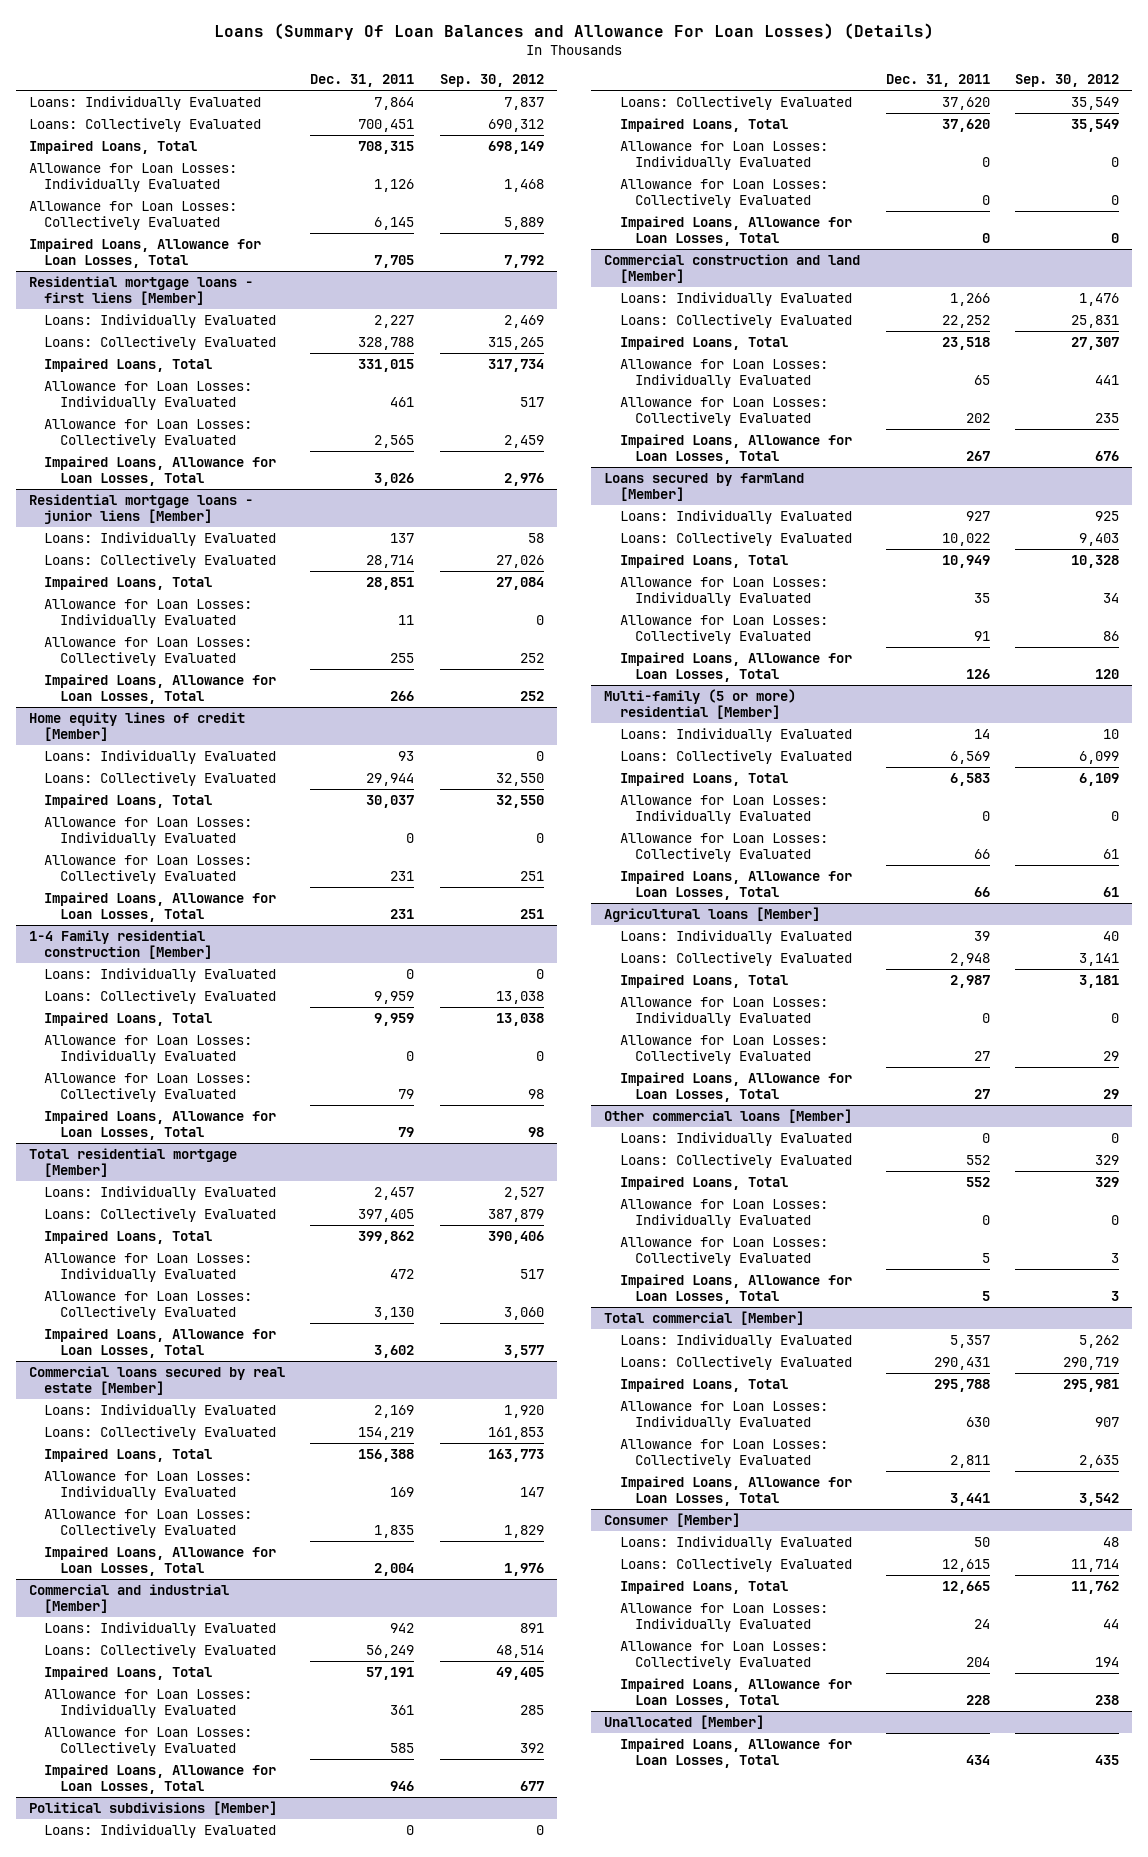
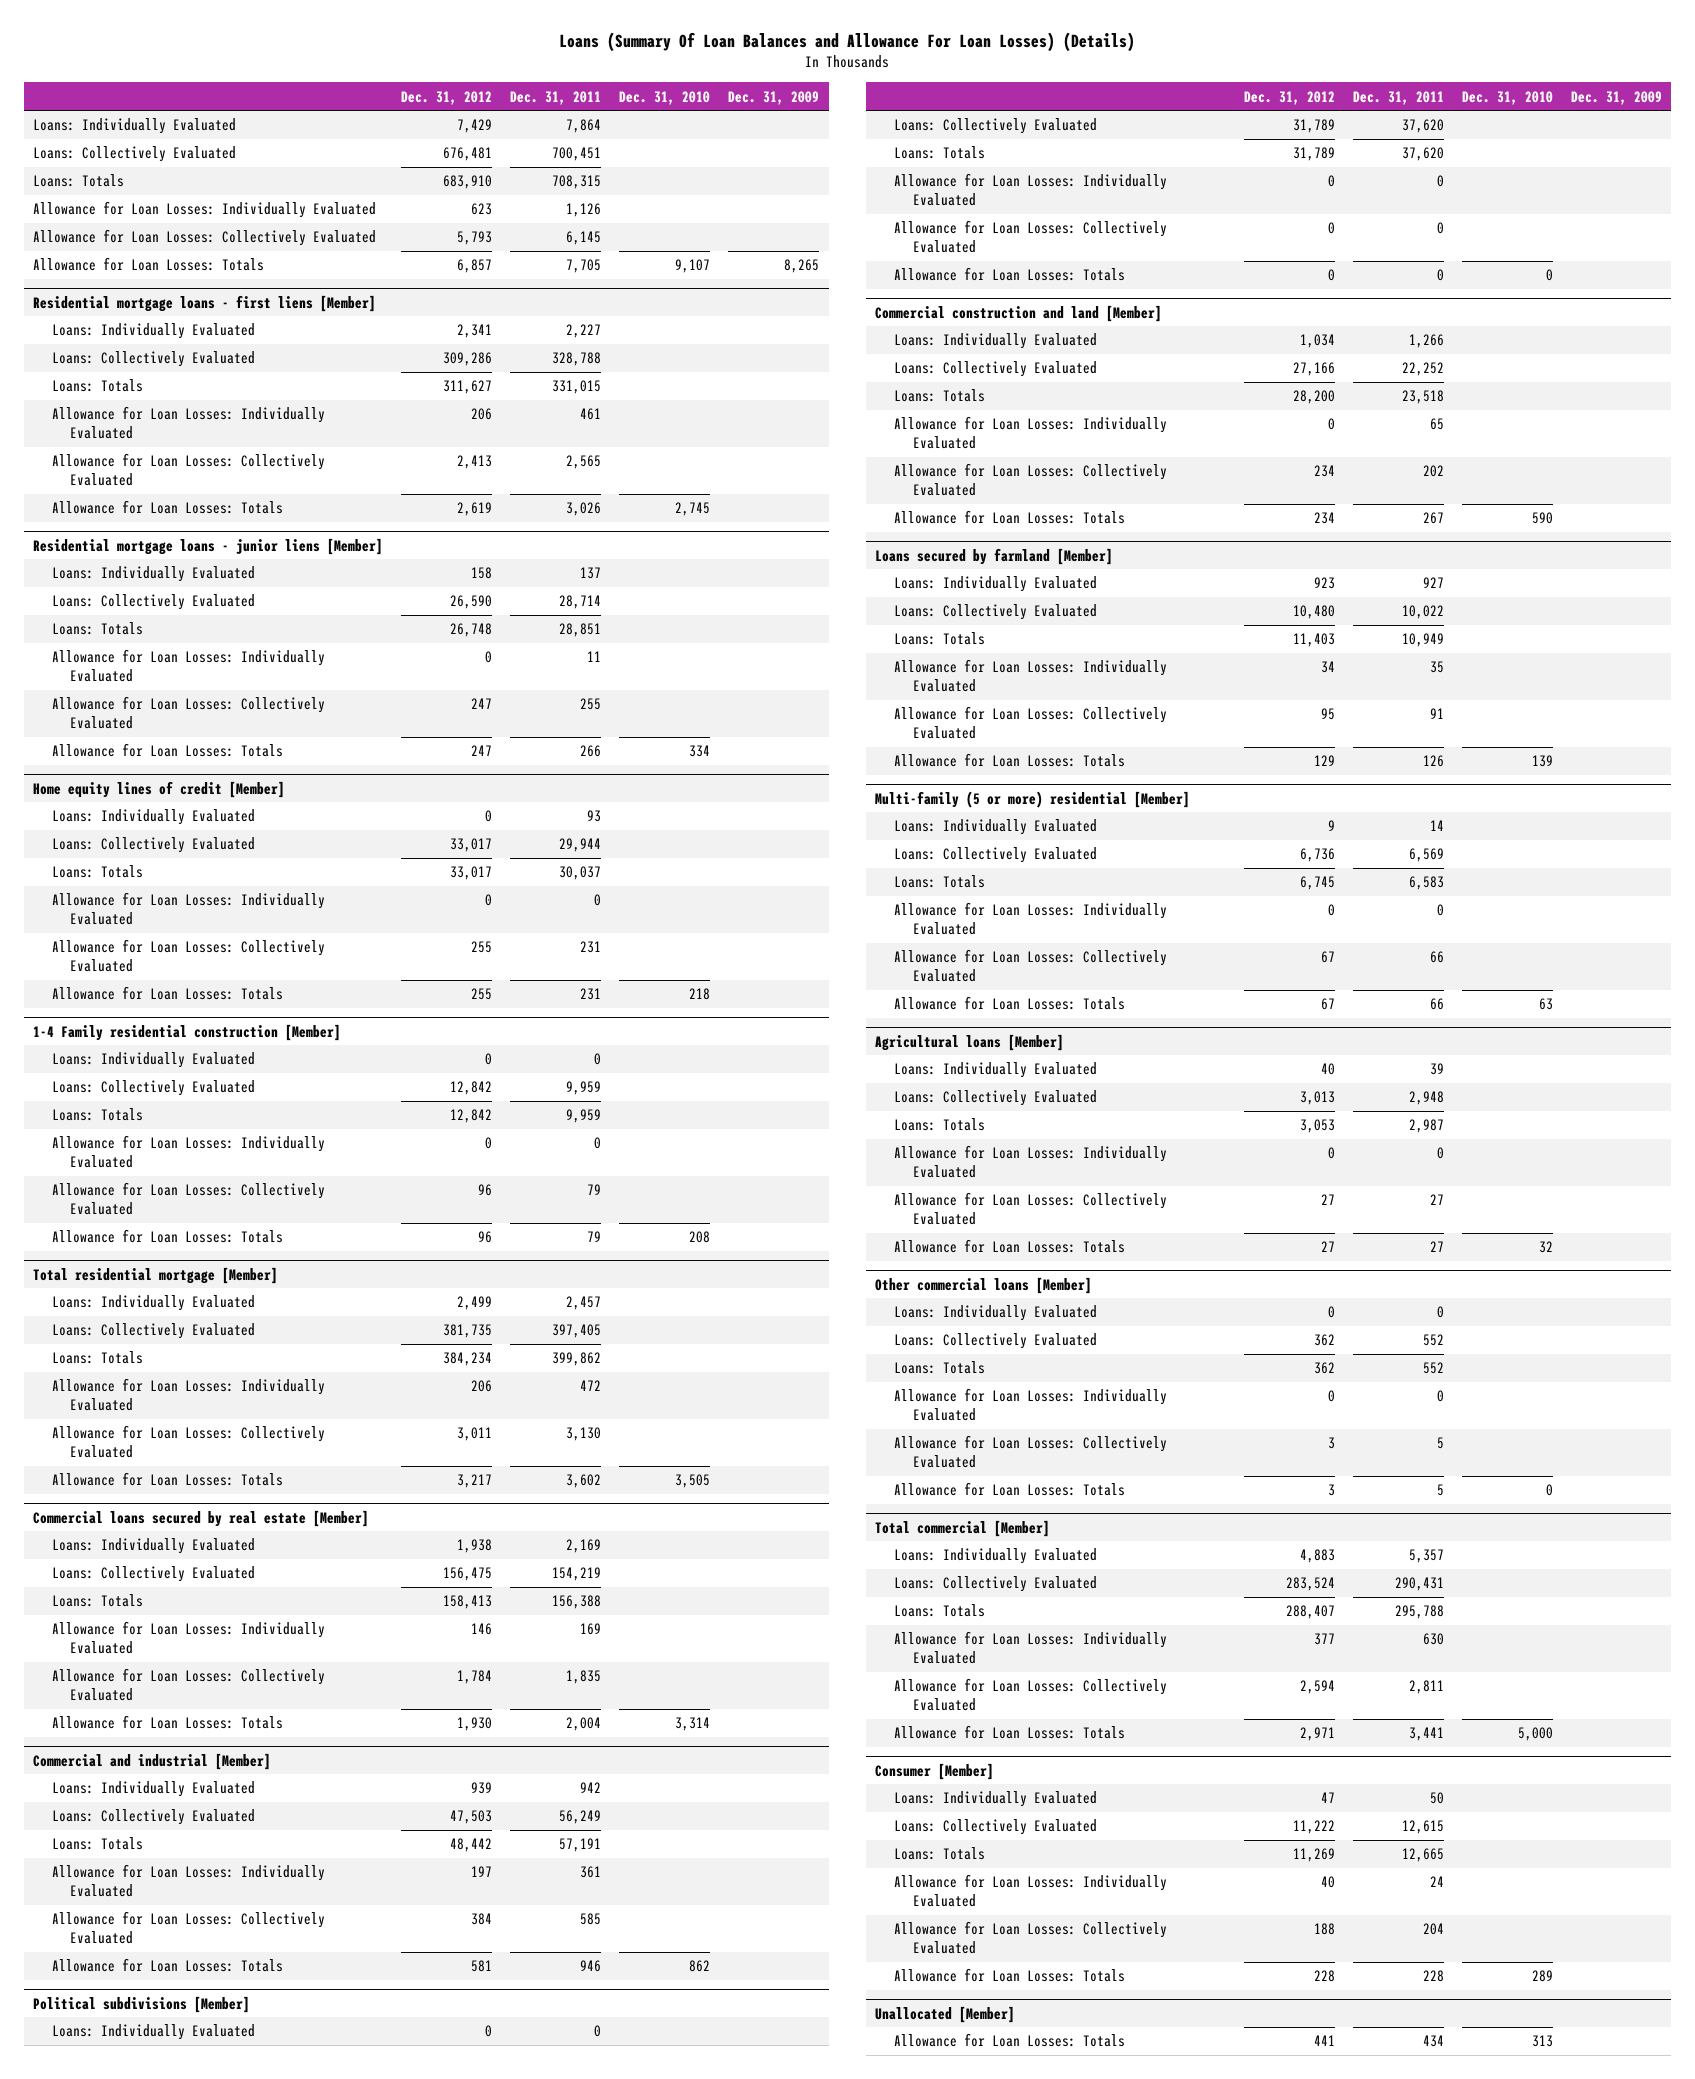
- | Dec. 31, 2011 | Sep. 30, 2012
+ | Dec. 31, 2012 | Dec. 31, 2011 | Dec. 31, 2010 | Dec. 31, 2009
- Impaired Loans, Total | 708,315 | 698,149
+ Loans: Totals | 683,910 | 708,315 | |
- Impaired Loans, Allowance for Loan Losses, Total | 7,705 | 7,792
+ Allowance for Loan Losses: Totals | 6,857 | 7,705 | 9,107 | 8,265
@ Residential mortgage loans - first liens [Member]
- Impaired Loans, Total | 331,015 | 317,734
+ Loans: Totals | 311,627 | 331,015 | |
- Impaired Loans, Allowance for Loan Losses, Total | 3,026 | 2,976
+ Allowance for Loan Losses: Totals | 2,619 | 3,026 | 2,745 |
@ Residential mortgage loans - junior liens [Member]
- Impaired Loans, Total | 28,851 | 27,084
+ Loans: Totals | 26,748 | 28,851 | |
- Impaired Loans, Allowance for Loan Losses, Total | 266 | 252
+ Allowance for Loan Losses: Totals | 247 | 266 | 334 |
@ Home equity lines of credit [Member]
- Impaired Loans, Total | 30,037 | 32,550
+ Loans: Totals | 33,017 | 30,037 | |
- Impaired Loans, Allowance for Loan Losses, Total | 231 | 251
+ Allowance for Loan Losses: Totals | 255 | 231 | 218 |
@ 1-4 Family residential construction [Member]
- Impaired Loans, Total | 9,959 | 13,038
+ Loans: Totals | 12,842 | 9,959 | |
- Impaired Loans, Allowance for Loan Losses, Total | 79 | 98
+ Allowance for Loan Losses: Totals | 96 | 79 | 208 |
@ Total residential mortgage [Member]
- Impaired Loans, Total | 399,862 | 390,406
+ Loans: Totals | 384,234 | 399,862 | |
- Impaired Loans, Allowance for Loan Losses, Total | 3,602 | 3,577
+ Allowance for Loan Losses: Totals | 3,217 | 3,602 | 3,505 |
@ Commercial loans secured by real estate [Member]
- Impaired Loans, Total | 156,388 | 163,773
+ Loans: Totals | 158,413 | 156,388 | |
- Impaired Loans, Allowance for Loan Losses, Total | 2,004 | 1,976
+ Allowance for Loan Losses: Totals | 1,930 | 2,004 | 3,314 |
@ Commercial and industrial [Member]
- Impaired Loans, Total | 57,191 | 49,405
+ Loans: Totals | 48,442 | 57,191 | |
- Impaired Loans, Allowance for Loan Losses, Total | 946 | 677
+ Allowance for Loan Losses: Totals | 581 | 946 | 862 |
@ Political subdivisions [Member]
- Impaired Loans, Total | 37,620 | 35,549
+ Loans: Totals | 31,789 | 37,620 | |
- Impaired Loans, Allowance for Loan Losses, Total | 0 | 0
+ Allowance for Loan Losses: Totals | 0 | 0 | 0 |
@ Commercial construction and land [Member]
- Impaired Loans, Total | 23,518 | 27,307
+ Loans: Totals | 28,200 | 23,518 | |
- Impaired Loans, Allowance for Loan Losses, Total | 267 | 676
+ Allowance for Loan Losses: Totals | 234 | 267 | 590 |
@ Loans secured by farmland [Member]
- Impaired Loans, Total | 10,949 | 10,328
+ Loans: Totals | 11,403 | 10,949 | |
- Impaired Loans, Allowance for Loan Losses, Total | 126 | 120
+ Allowance for Loan Losses: Totals | 129 | 126 | 139 |
@ Multi-family (5 or more) residential [Member]
- Impaired Loans, Total | 6,583 | 6,109
+ Loans: Totals | 6,745 | 6,583 | |
- Impaired Loans, Allowance for Loan Losses, Total | 66 | 61
+ Allowance for Loan Losses: Totals | 67 | 66 | 63 |
@ Agricultural loans [Member]
- Impaired Loans, Total | 2,987 | 3,181
+ Loans: Totals | 3,053 | 2,987 | |
- Impaired Loans, Allowance for Loan Losses, Total | 27 | 29
+ Allowance for Loan Losses: Totals | 27 | 27 | 32 |
@ Other commercial loans [Member]
- Impaired Loans, Total | 552 | 329
+ Loans: Totals | 362 | 552 | |
- Impaired Loans, Allowance for Loan Losses, Total | 5 | 3
+ Allowance for Loan Losses: Totals | 3 | 5 | 0 |
@ Total commercial [Member]
- Impaired Loans, Total | 295,788 | 295,981
+ Loans: Totals | 288,407 | 295,788 | |
- Impaired Loans, Allowance for Loan Losses, Total | 3,441 | 3,542
+ Allowance for Loan Losses: Totals | 2,971 | 3,441 | 5,000 |
@ Consumer [Member]
- Impaired Loans, Total | 12,665 | 11,762
+ Loans: Totals | 11,269 | 12,665 | |
- Impaired Loans, Allowance for Loan Losses, Total | 228 | 238
+ Allowance for Loan Losses: Totals | 228 | 228 | 289 |
@ Unallocated [Member]
- Impaired Loans, Allowance for Loan Losses, Total | 434 | 435
+ Allowance for Loan Losses: Totals | 441 | 434 | 313 |

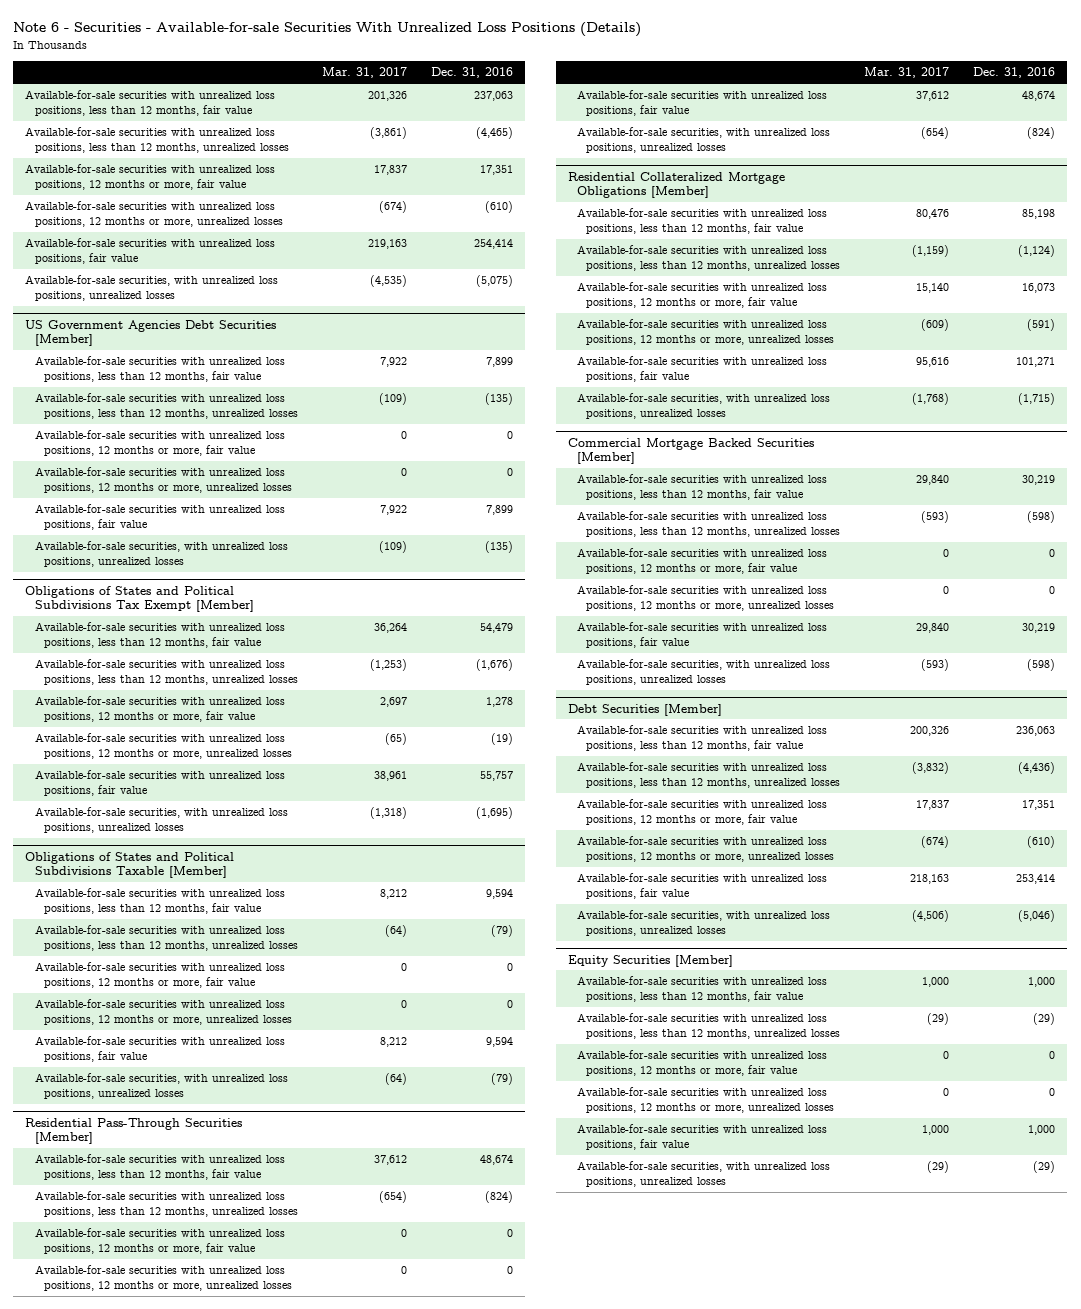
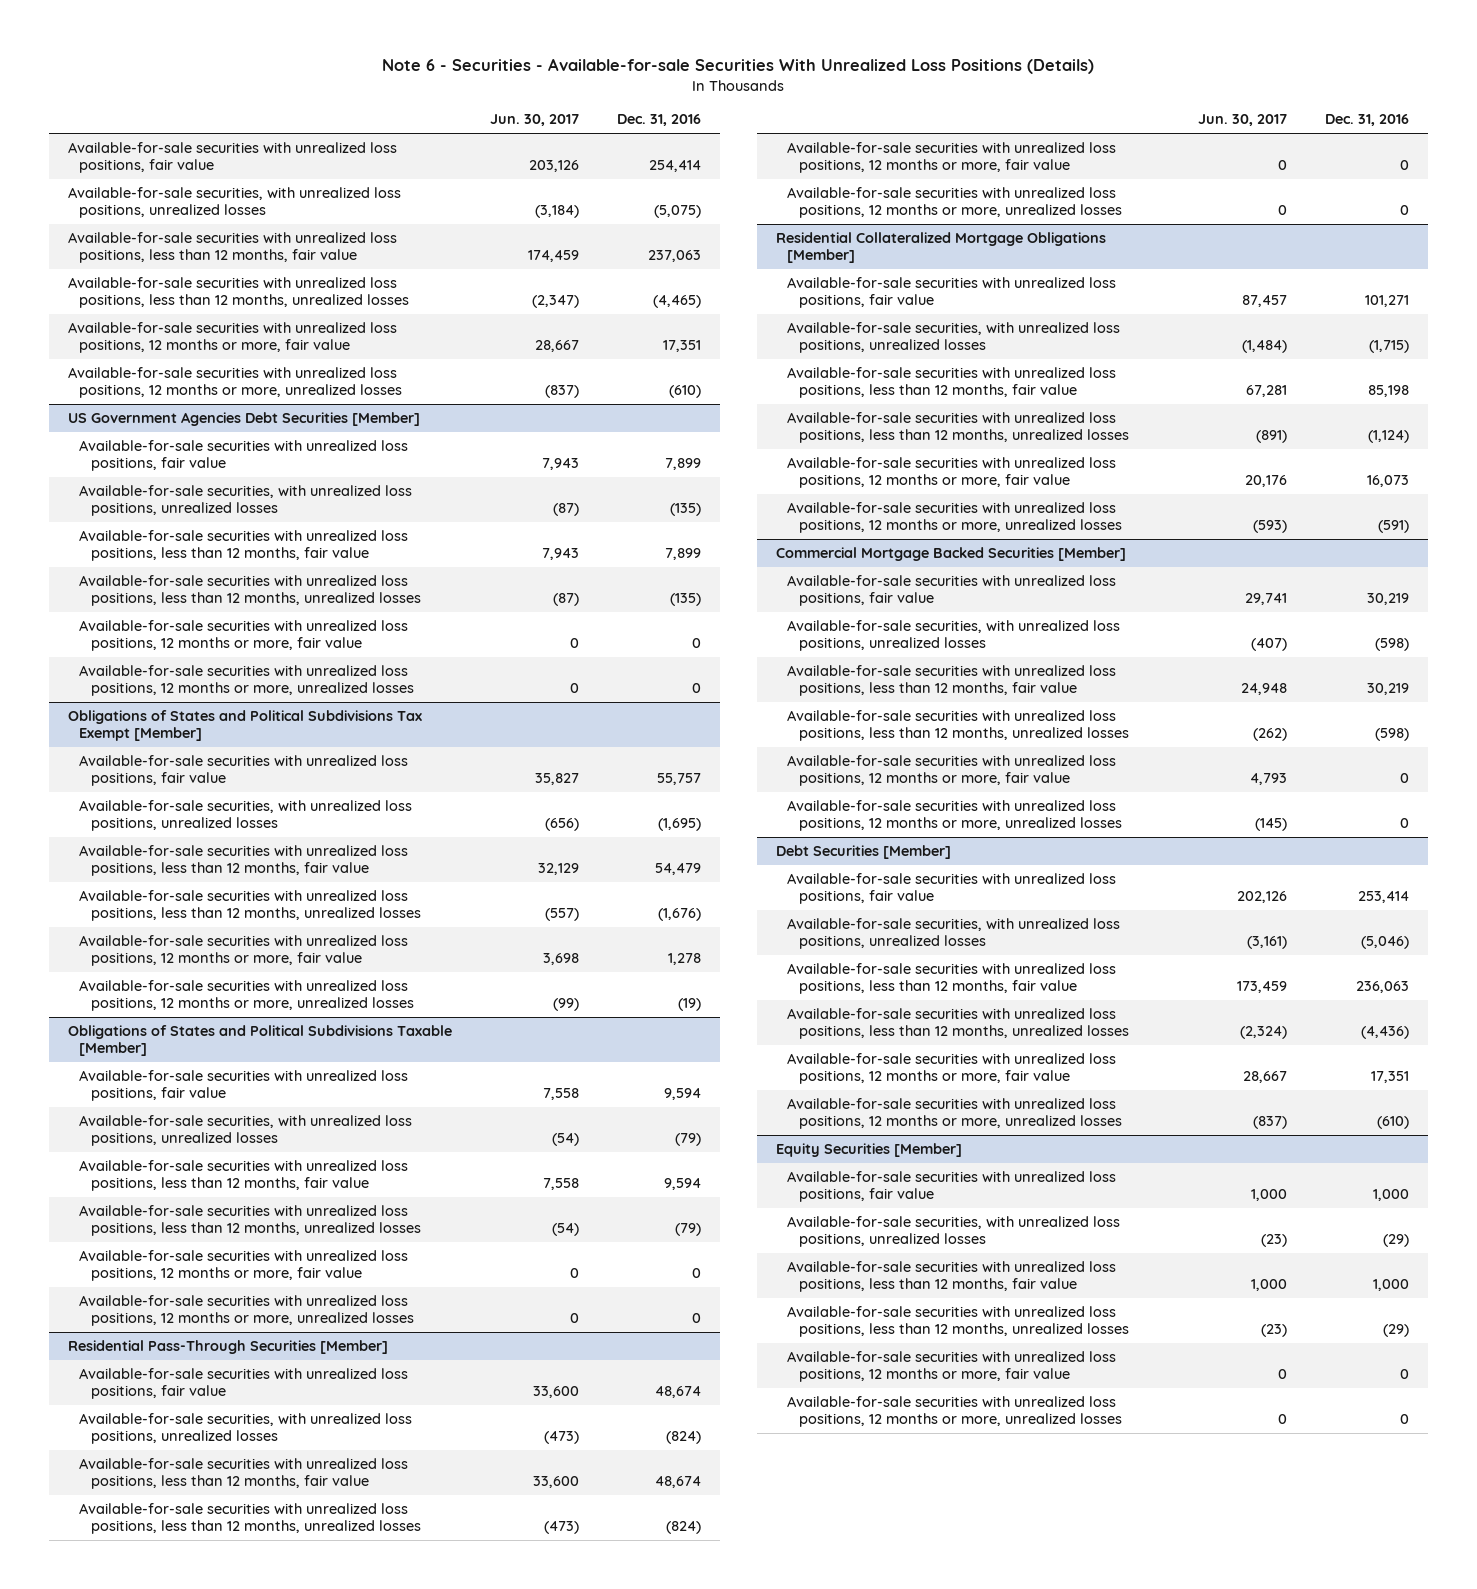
- | Mar. 31, 2017 | Dec. 31, 2016
+ | Jun. 30, 2017 | Dec. 31, 2016
moved up: Available-for-sale securities with unrealized loss positions, fair value | 203,126 | 254,414
moved up: Available-for-sale securities, with unrealized loss positions, unrealized losses | (3,184) | (5,075)
@ US Government Agencies Debt Securities [Member]
moved up: Available-for-sale securities with unrealized loss positions, fair value | 7,943 | 7,899
moved up: Available-for-sale securities, with unrealized loss positions, unrealized losses | (87) | (135)
@ Obligations of States and Political Subdivisions Tax Exempt [Member]
moved up: Available-for-sale securities with unrealized loss positions, fair value | 35,827 | 55,757
moved up: Available-for-sale securities, with unrealized loss positions, unrealized losses | (656) | (1,695)
@ Obligations of States and Political Subdivisions Taxable [Member]
moved up: Available-for-sale securities with unrealized loss positions, fair value | 7,558 | 9,594
moved up: Available-for-sale securities, with unrealized loss positions, unrealized losses | (54) | (79)
@ Residential Pass-Through Securities [Member]
moved up: Available-for-sale securities with unrealized loss positions, fair value | 33,600 | 48,674
moved up: Available-for-sale securities, with unrealized loss positions, unrealized losses | (473) | (824)
@ Residential Collateralized Mortgage Obligations [Member]
moved up: Available-for-sale securities with unrealized loss positions, fair value | 87,457 | 101,271
moved up: Available-for-sale securities, with unrealized loss positions, unrealized losses | (1,484) | (1,715)
@ Commercial Mortgage Backed Securities [Member]
moved up: Available-for-sale securities with unrealized loss positions, fair value | 29,741 | 30,219
moved up: Available-for-sale securities, with unrealized loss positions, unrealized losses | (407) | (598)
@ Debt Securities [Member]
moved up: Available-for-sale securities with unrealized loss positions, fair value | 202,126 | 253,414
moved up: Available-for-sale securities, with unrealized loss positions, unrealized losses | (3,161) | (5,046)
@ Equity Securities [Member]
moved up: Available-for-sale securities with unrealized loss positions, fair value | 1,000 | 1,000
moved up: Available-for-sale securities, with unrealized loss positions, unrealized losses | (23) | (29)

